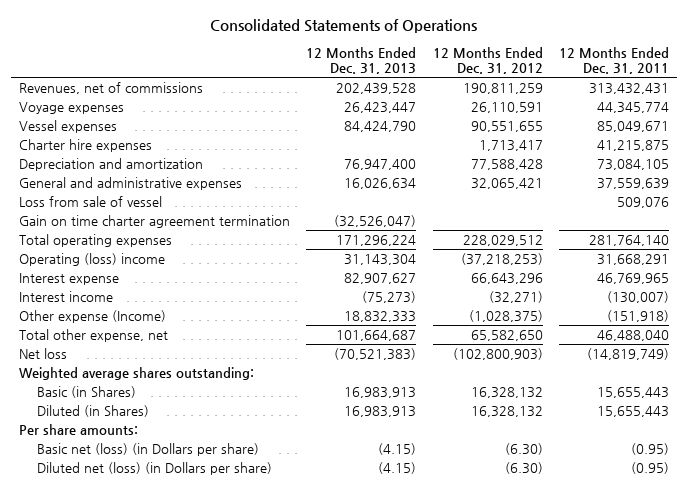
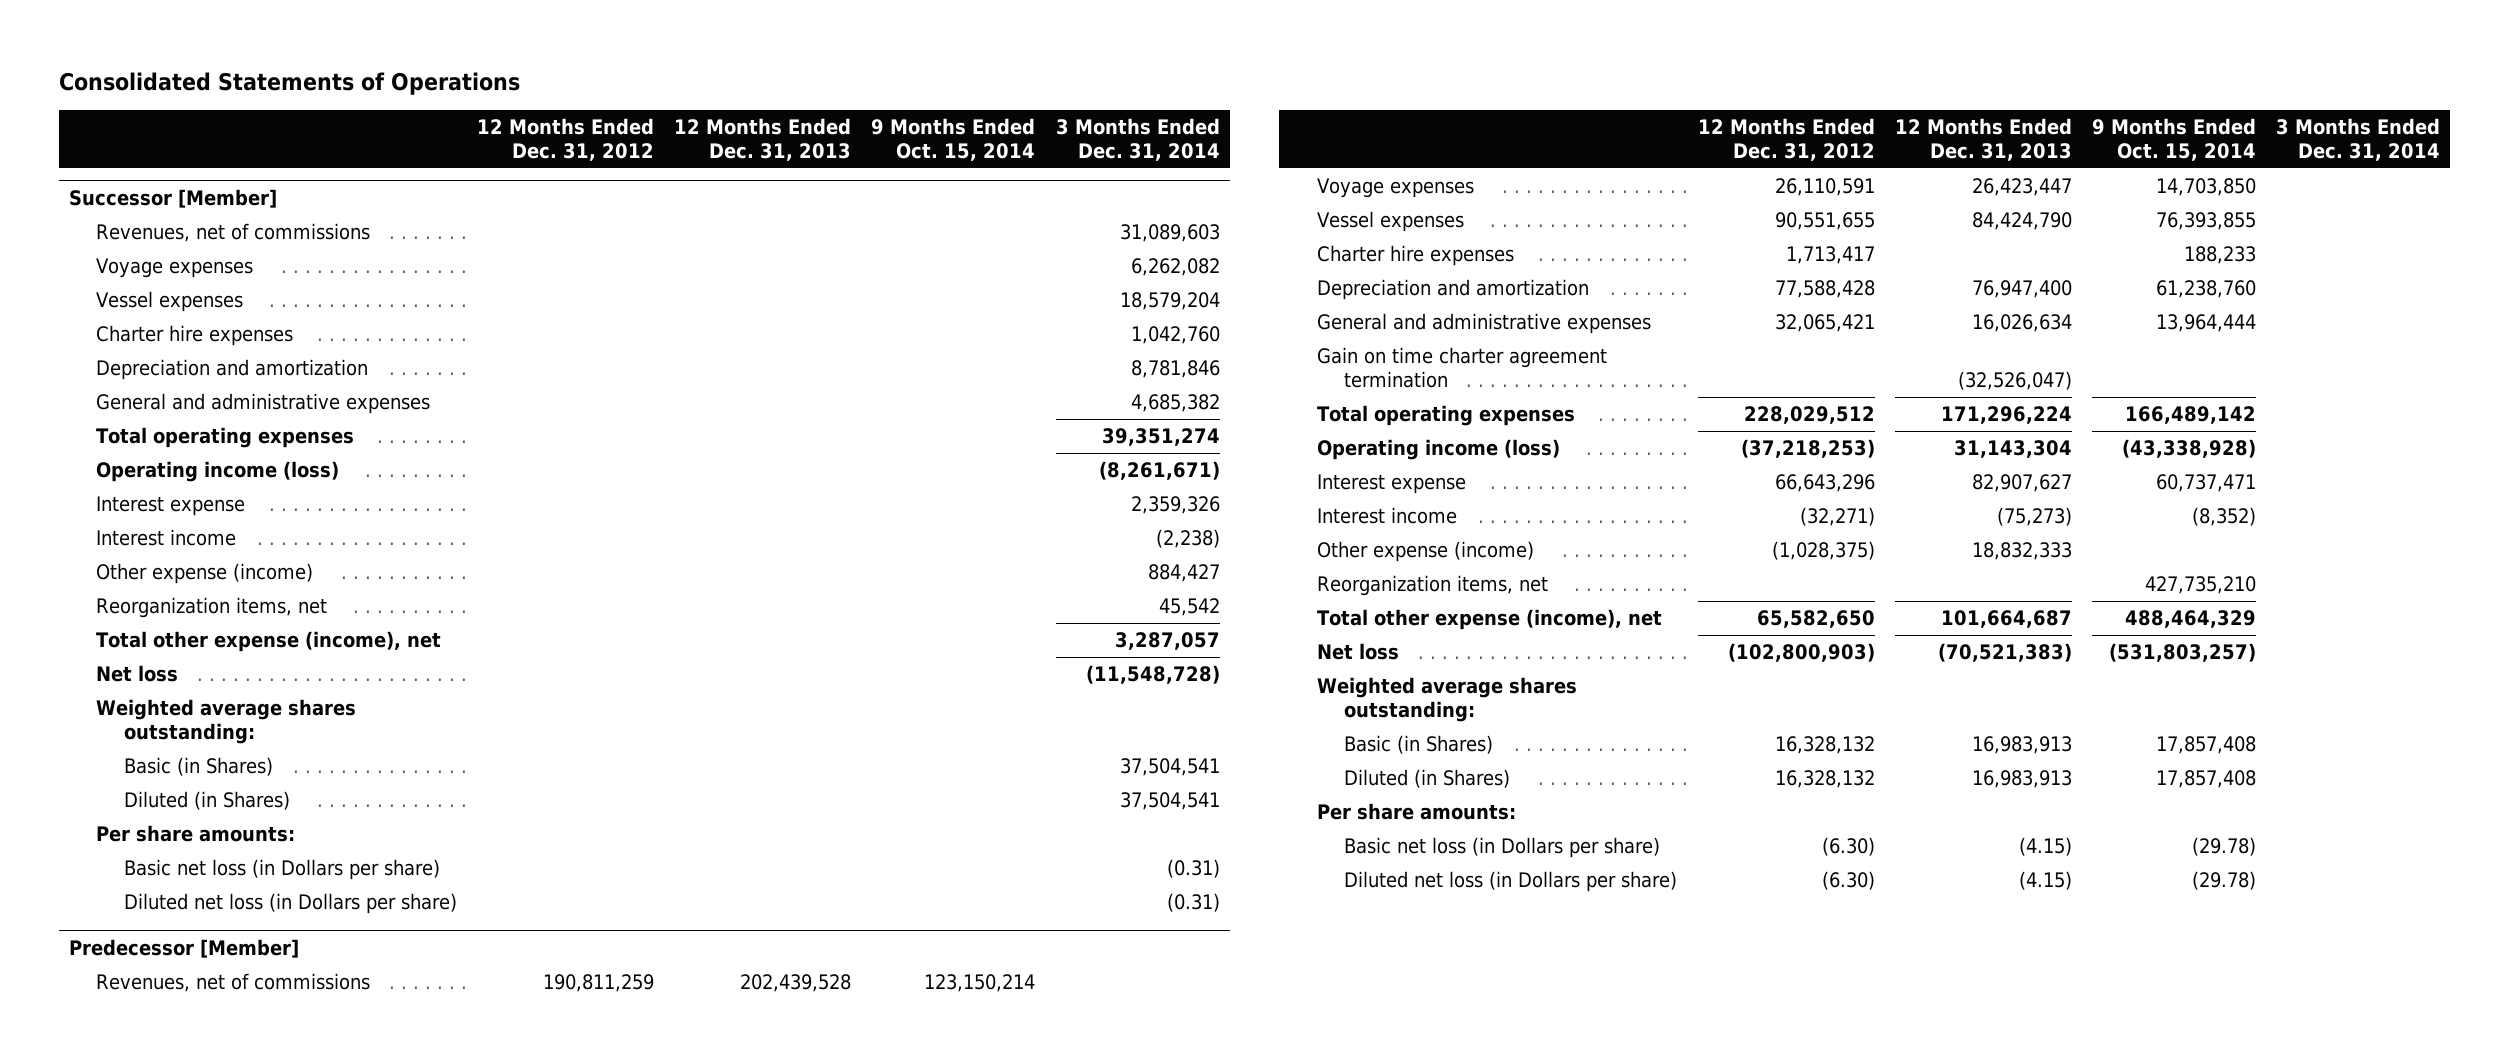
- | 12 Months Ended Dec. 31, 2013 | 12 Months Ended Dec. 31, 2012 | 12 Months Ended Dec. 31, 2011
+ | 12 Months Ended Dec. 31, 2012 | 12 Months Ended Dec. 31, 2013 | 9 Months Ended Oct. 15, 2014 | 3 Months Ended Dec. 31, 2014
+ Successor [Member]
+ Revenues, net of commissions | | | | 31,089,603
+ Voyage expenses | | | | 6,262,082
+ Vessel expenses | | | | 18,579,204
+ Charter hire expenses | | | | 1,042,760
+ Depreciation and amortization | | | | 8,781,846
+ General and administrative expenses | | | | 4,685,382
+ Total operating expenses | | | | 39,351,274
+ Operating income (loss) | | | | (8,261,671)
+ Interest expense | | | | 2,359,326
+ Interest income | | | | (2,238)
+ Other expense (income) | | | | 884,427
+ Reorganization items, net | | | | 45,542
+ Total other expense (income), net | | | | 3,287,057
+ Net loss | | | | (11,548,728)
+ Weighted average shares outstanding:
+ Basic (in Shares) | | | | 37,504,541
+ Diluted (in Shares) | | | | 37,504,541
+ Per share amounts:
+ Basic net loss (in Dollars per share) | | | | (0.31)
+ Diluted net loss (in Dollars per share) | | | | (0.31)
+ Predecessor [Member]
- Loss from sale of vessel | | | 509,076
- Operating (loss) income | 31,143,304 | (37,218,253) | 31,668,291
+ Operating income (loss) | (37,218,253) | 31,143,304 | (43,338,928) |
- Other expense (Income) | 18,832,333 | (1,028,375) | (151,918)
- Total other expense, net | 101,664,687 | 65,582,650 | 46,488,040
+ Other expense (income) | (1,028,375) | 18,832,333 | |
+ Reorganization items, net | | | 427,735,210 |
+ Total other expense (income), net | 65,582,650 | 101,664,687 | 488,464,329 |
- Basic net (loss) (in Dollars per share) | (4.15) | (6.30) | (0.95)
- Diluted net (loss) (in Dollars per share) | (4.15) | (6.30) | (0.95)
+ Basic net loss (in Dollars per share) | (6.30) | (4.15) | (29.78) |
+ Diluted net loss (in Dollars per share) | (6.30) | (4.15) | (29.78) |

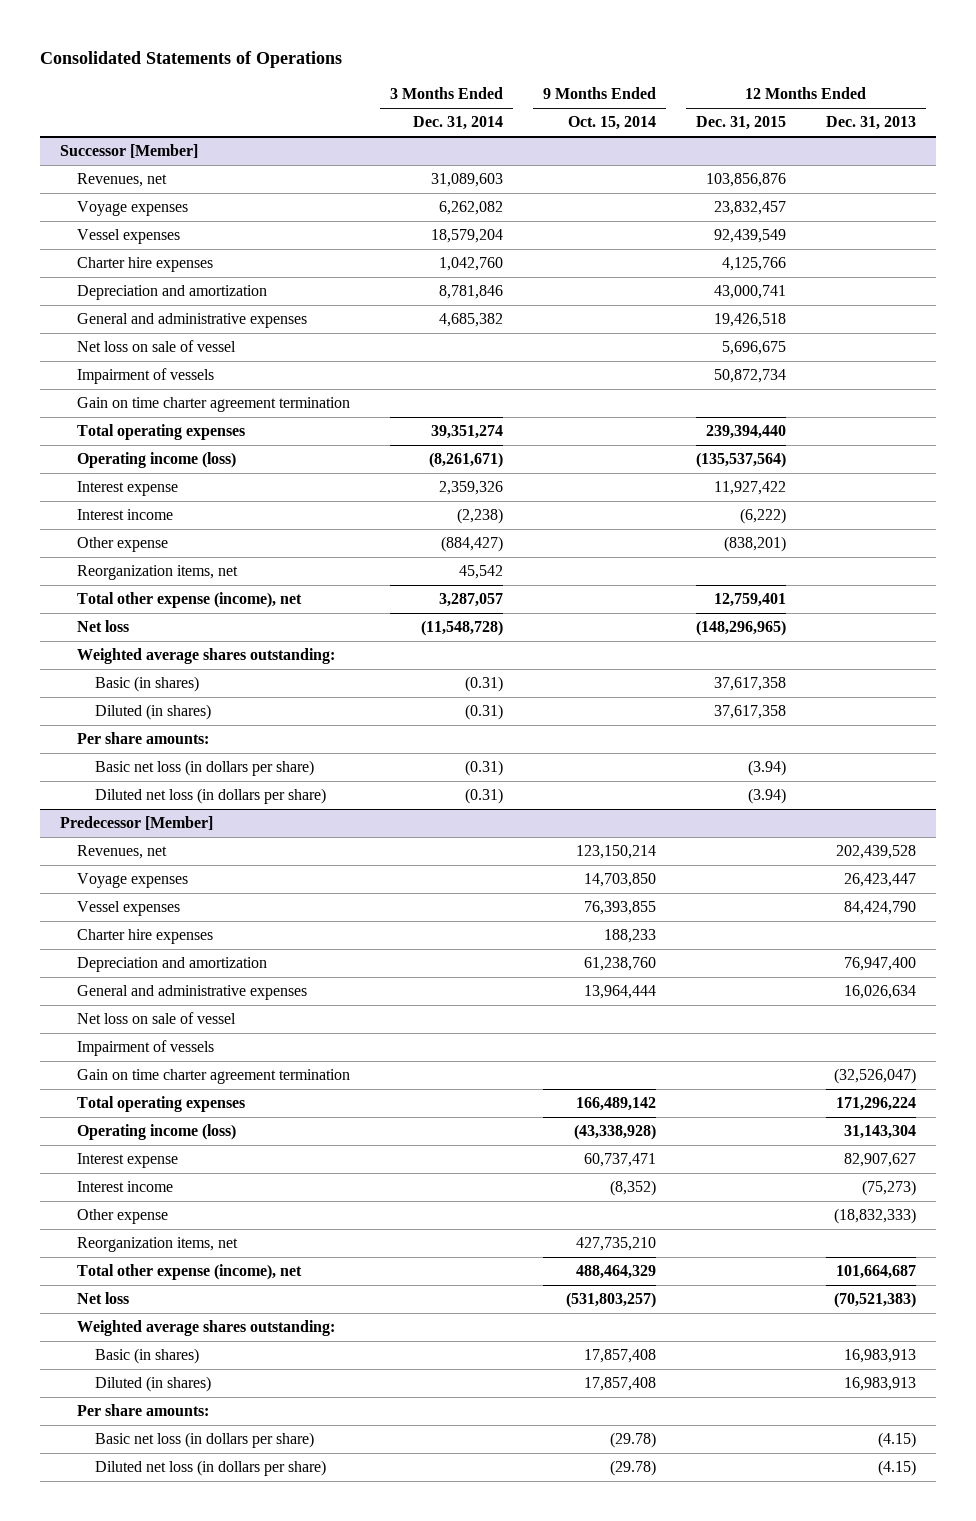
- | 12 Months Ended Dec. 31, 2012 | 12 Months Ended Dec. 31, 2013 | 9 Months Ended Oct. 15, 2014 | 3 Months Ended Dec. 31, 2014
+ | 3 Months Ended Dec. 31, 2014 | 9 Months Ended Oct. 15, 2014 | 12 Months Ended Dec. 31, 2015 | 12 Months Ended Dec. 31, 2013
@ Successor [Member]
- Revenues, net of commissions | | | | 31,089,603
+ Revenues, net | 31,089,603 | | 103,856,876 |
+ Net loss on sale of vessel | | | 5,696,675 |
+ Impairment of vessels | | | 50,872,734 |
+ Gain on time charter agreement termination
- Other expense (income) | | | | 884,427
+ Other expense | (884,427) | | (838,201) |
- Basic (in Shares) | | | | 37,504,541
- Diluted (in Shares) | | | | 37,504,541
+ Basic (in shares) | (0.31) | | 37,617,358 |
+ Diluted (in shares) | (0.31) | | 37,617,358 |
- Basic net loss (in Dollars per share) | | | | (0.31)
- Diluted net loss (in Dollars per share) | | | | (0.31)
+ Basic net loss (in dollars per share) | (0.31) | | (3.94) |
+ Diluted net loss (in dollars per share) | (0.31) | | (3.94) |
@ Predecessor [Member]
- Revenues, net of commissions | 190,811,259 | 202,439,528 | 123,150,214 |
+ Revenues, net | | 123,150,214 | | 202,439,528
+ Net loss on sale of vessel
+ Impairment of vessels
- Other expense (income) | (1,028,375) | 18,832,333 | |
+ Other expense | | | | (18,832,333)
- Basic (in Shares) | 16,328,132 | 16,983,913 | 17,857,408 |
- Diluted (in Shares) | 16,328,132 | 16,983,913 | 17,857,408 |
+ Basic (in shares) | | 17,857,408 | | 16,983,913
+ Diluted (in shares) | | 17,857,408 | | 16,983,913
- Basic net loss (in Dollars per share) | (6.30) | (4.15) | (29.78) |
- Diluted net loss (in Dollars per share) | (6.30) | (4.15) | (29.78) |
+ Basic net loss (in dollars per share) | | (29.78) | | (4.15)
+ Diluted net loss (in dollars per share) | | (29.78) | | (4.15)

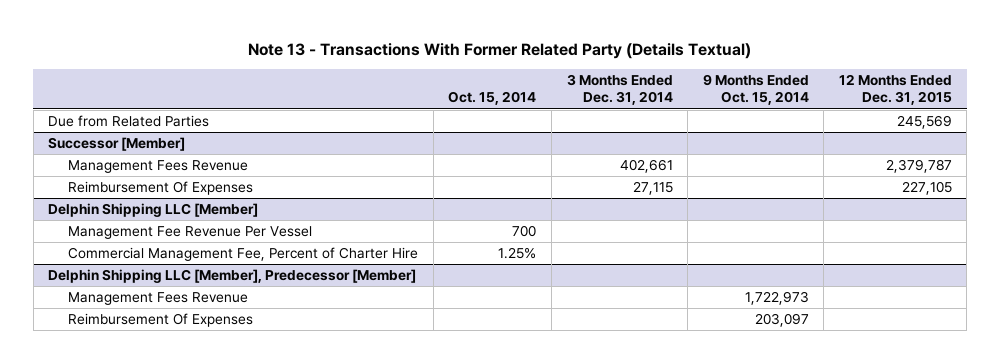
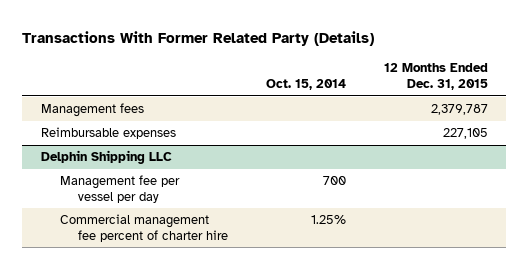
- Note 13 - Transactions With Former Related Party (Details Textual)
+ Transactions With Former Related Party (Details)
- | Oct. 15, 2014 | 3 Months Ended Dec. 31, 2014 | 9 Months Ended Oct. 15, 2014 | 12 Months Ended Dec. 31, 2015
+ | Oct. 15, 2014 | 12 Months Ended Dec. 31, 2015
- Due from Related Parties | | | | 245,569
- Successor [Member]
- Management Fees Revenue | | 402,661 | | 2,379,787
- Reimbursement Of Expenses | | 27,115 | | 227,105
- Delphin Shipping LLC [Member]
- Management Fee Revenue Per Vessel | 700 | | |
- Commercial Management Fee, Percent of Charter Hire | 1.25% | | |
- Delphin Shipping LLC [Member], Predecessor [Member]
- Management Fees Revenue | | | 1,722,973 |
- Reimbursement Of Expenses | | | 203,097 |
+ Management fees | | 2,379,787
+ Reimbursable expenses | | 227,105
+ Delphin Shipping LLC
+ Management fee per vessel per day | 700 |
+ Commercial management fee percent of charter hire | 1.25% |

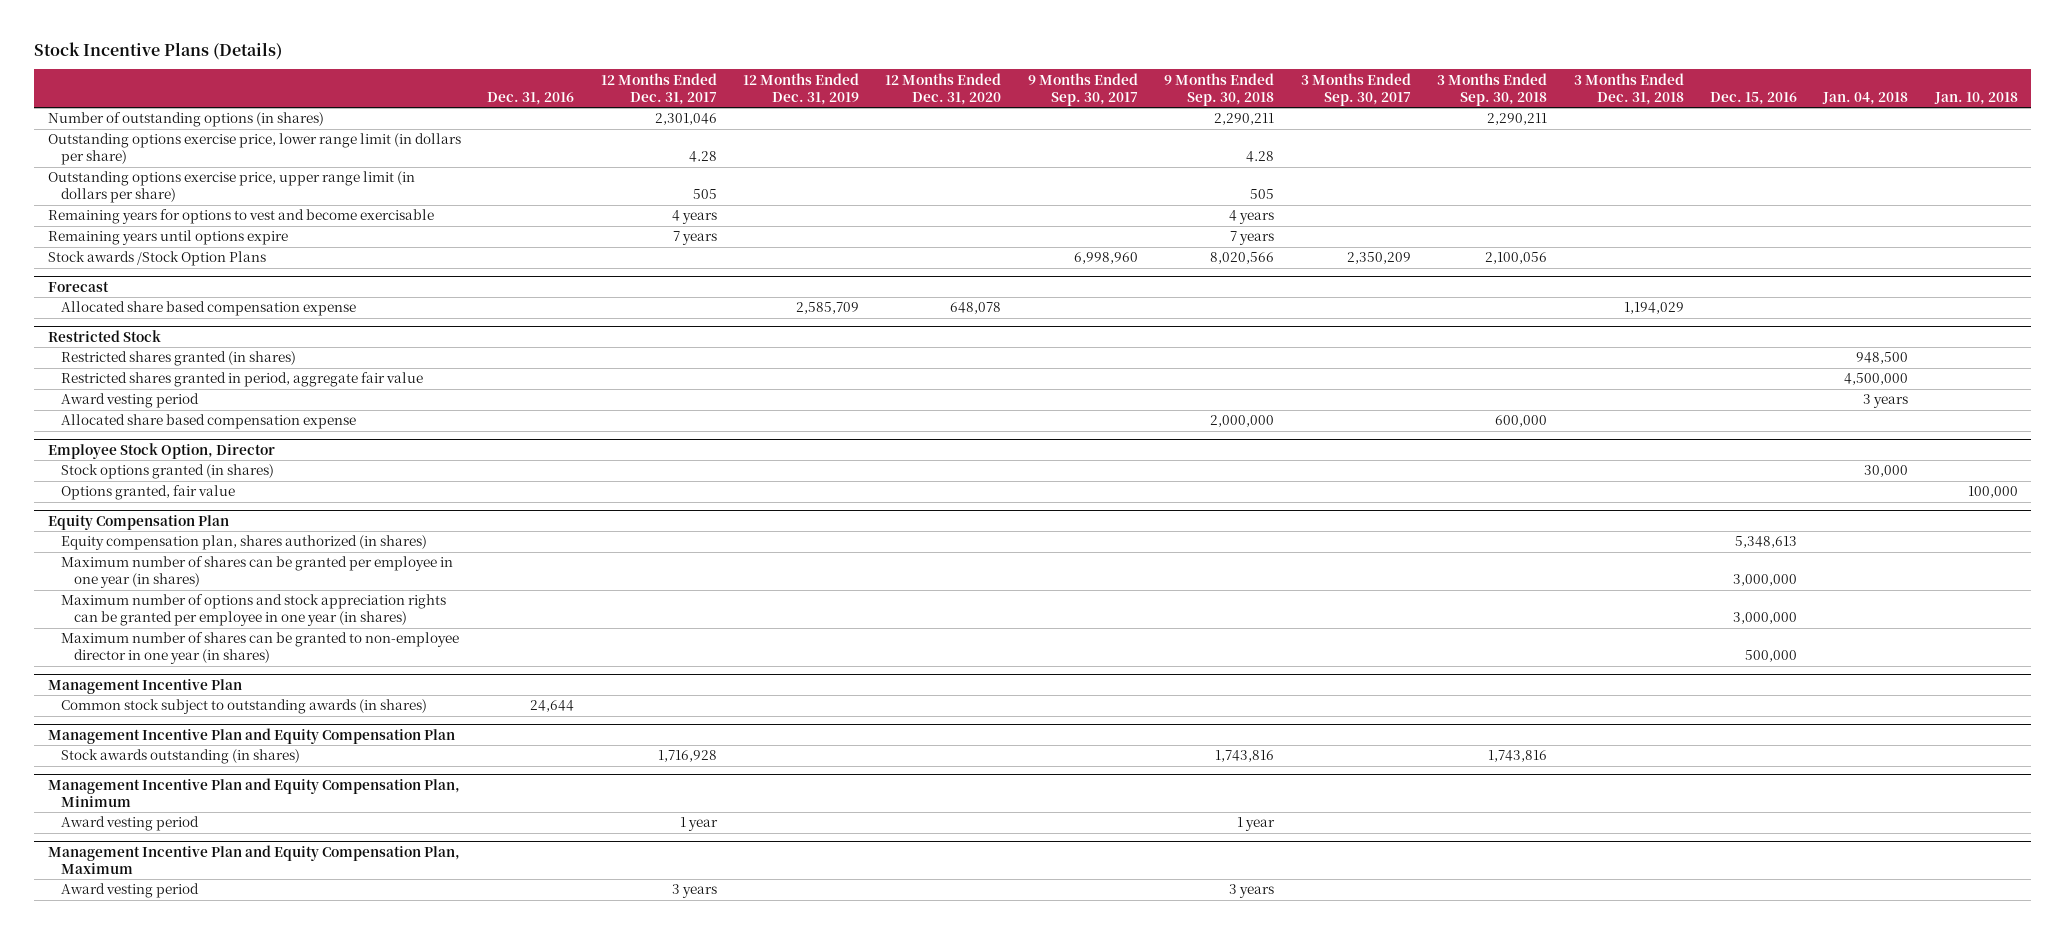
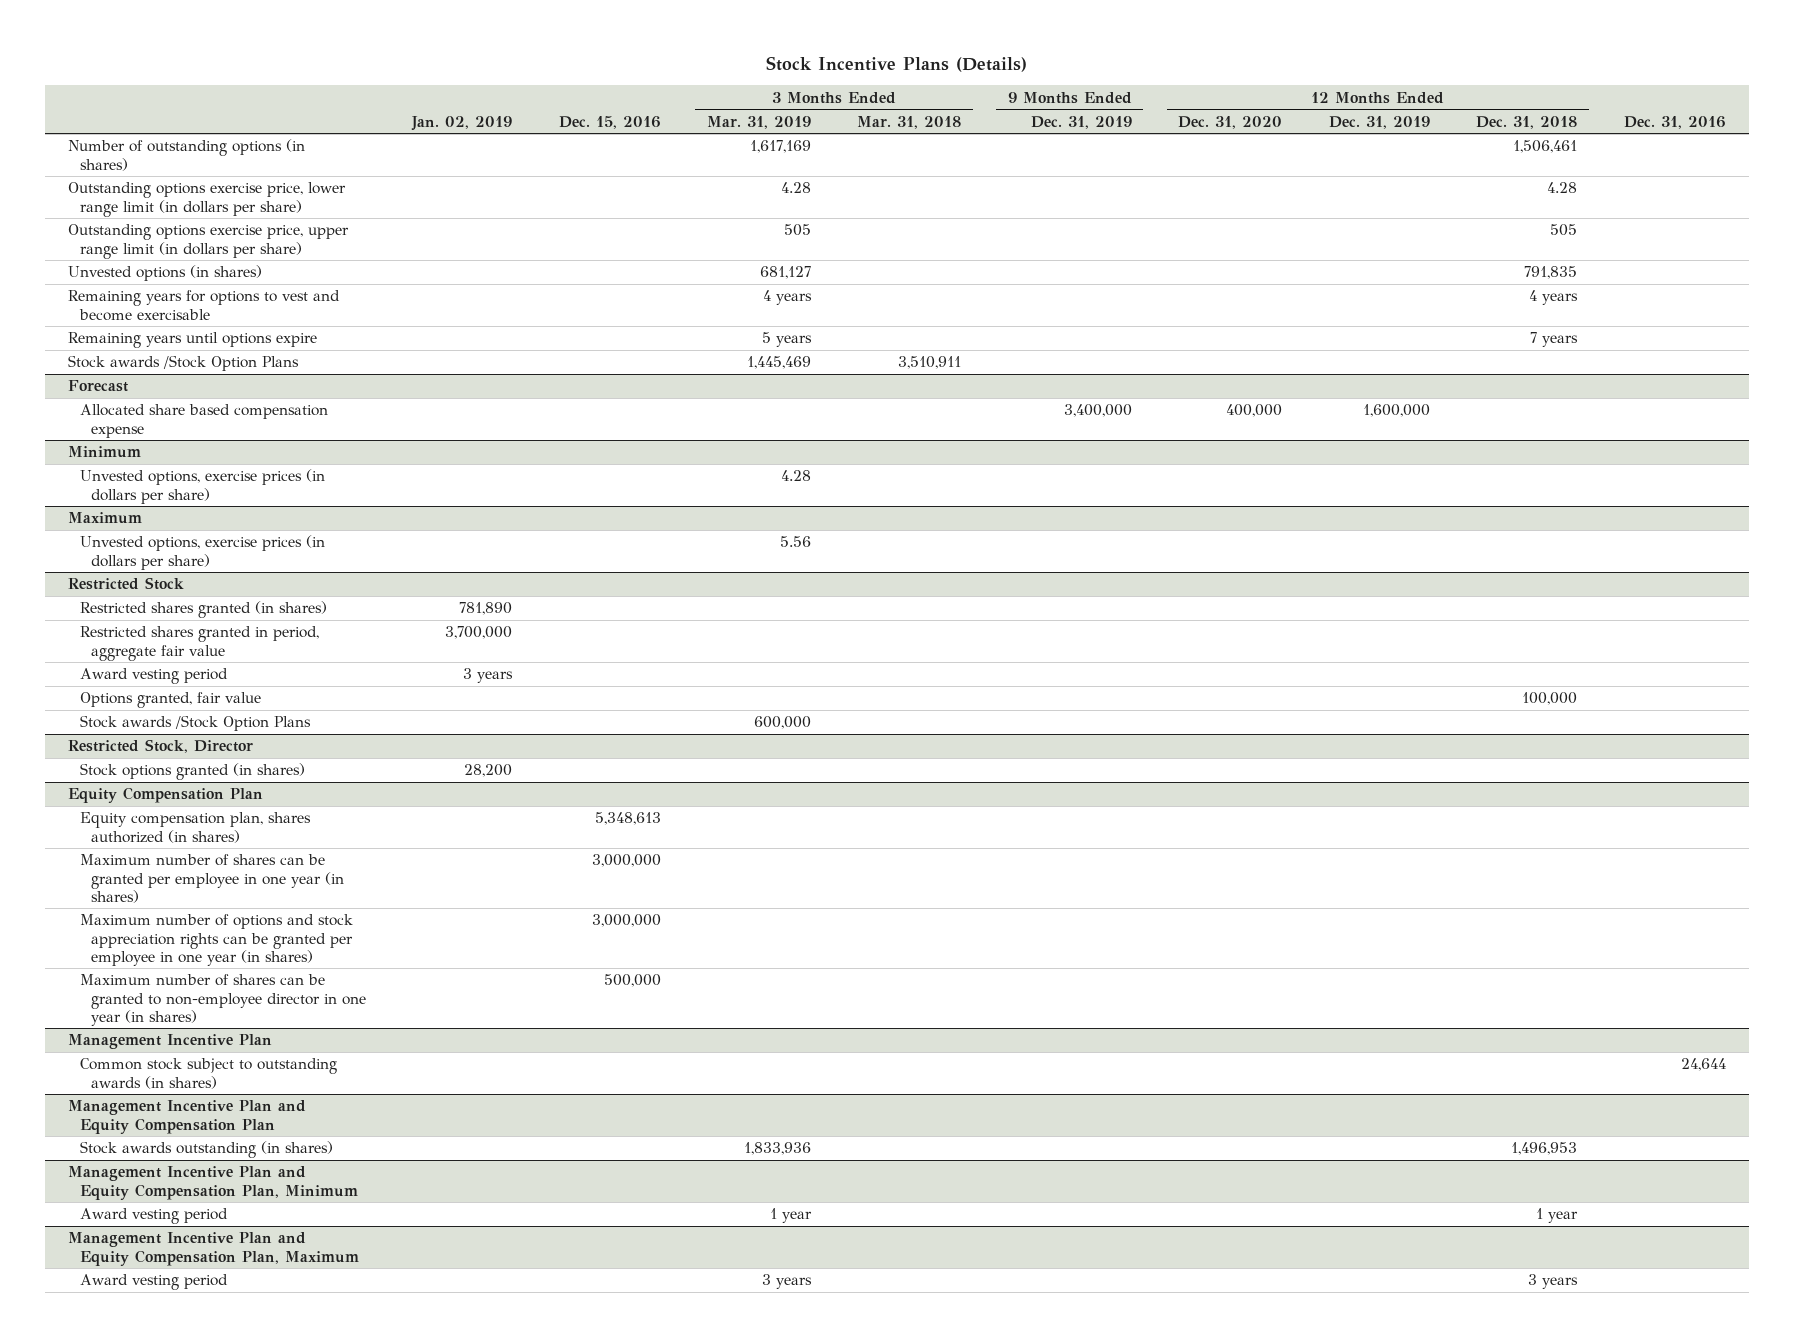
- | Dec. 31, 2016 | 12 Months Ended Dec. 31, 2017 | 12 Months Ended Dec. 31, 2019 | 12 Months Ended Dec. 31, 2020 | 9 Months Ended Sep. 30, 2017 | 9 Months Ended Sep. 30, 2018 | 3 Months Ended Sep. 30, 2017 | 3 Months Ended Sep. 30, 2018 | 3 Months Ended Dec. 31, 2018 | Dec. 15, 2016 | Jan. 04, 2018 | Jan. 10, 2018
+ | Jan. 02, 2019 | Dec. 15, 2016 | 3 Months Ended Mar. 31, 2019 | 3 Months Ended Mar. 31, 2018 | 9 Months Ended Dec. 31, 2019 | 12 Months Ended Dec. 31, 2020 | 12 Months Ended Dec. 31, 2019 | 12 Months Ended Dec. 31, 2018 | Dec. 31, 2016
+ Unvested options (in shares) | | | 681,127 | | | | | 791,835 |
@ Forecast
- Allocated share based compensation expense | | | 2,585,709 | 648,078 | | | | | 1,194,029 | | |
+ Allocated share based compensation expense | | | | | 3,400,000 | 400,000 | 1,600,000 | |
+ Minimum
+ Unvested options, exercise prices (in dollars per share) | | | 4.28 | | | | | |
+ Maximum
+ Unvested options, exercise prices (in dollars per share) | | | 5.56 | | | | | |
@ Restricted Stock
- Allocated share based compensation expense | | | | | | 2,000,000 | | 600,000 | | | |
- Employee Stock Option, Director
- Stock options granted (in shares) | | | | | | | | | | | 30,000 |
- Options granted, fair value | | | | | | | | | | | | 100,000
@ Restricted Stock
+ Options granted, fair value | | | | | | | | 100,000 |
+ Stock awards /Stock Option Plans | | | 600,000 | | | | | |
+ Restricted Stock, Director
+ Stock options granted (in shares) | 28,200 | | | | | | | |

